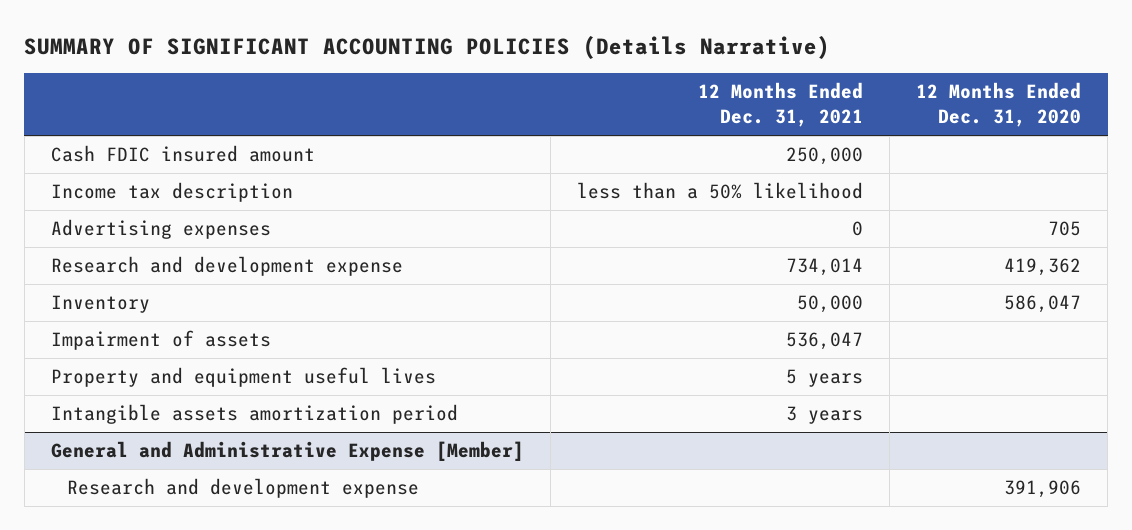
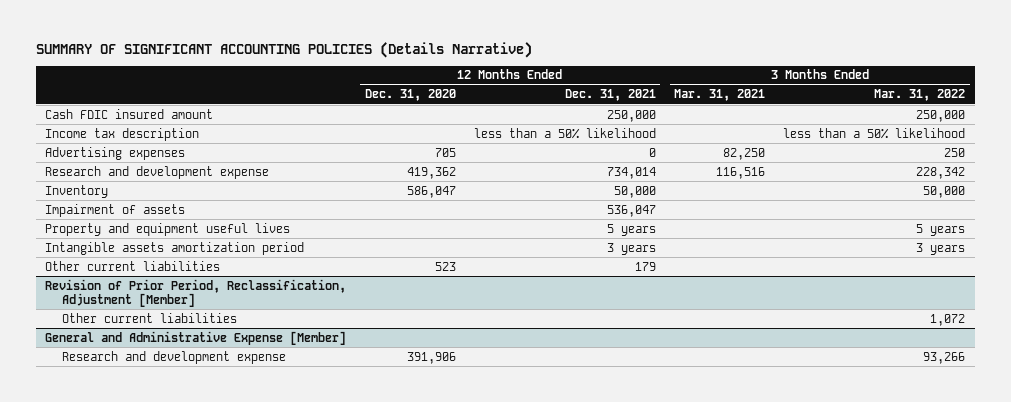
- | 12 Months Ended Dec. 31, 2021 | 12 Months Ended Dec. 31, 2020
+ | 12 Months Ended Dec. 31, 2020 | 12 Months Ended Dec. 31, 2021 | 3 Months Ended Mar. 31, 2021 | 3 Months Ended Mar. 31, 2022
+ Other current liabilities | 523 | 179 | |
+ Revision of Prior Period, Reclassification, Adjustment [Member]
+ Other current liabilities | | | | 1,072

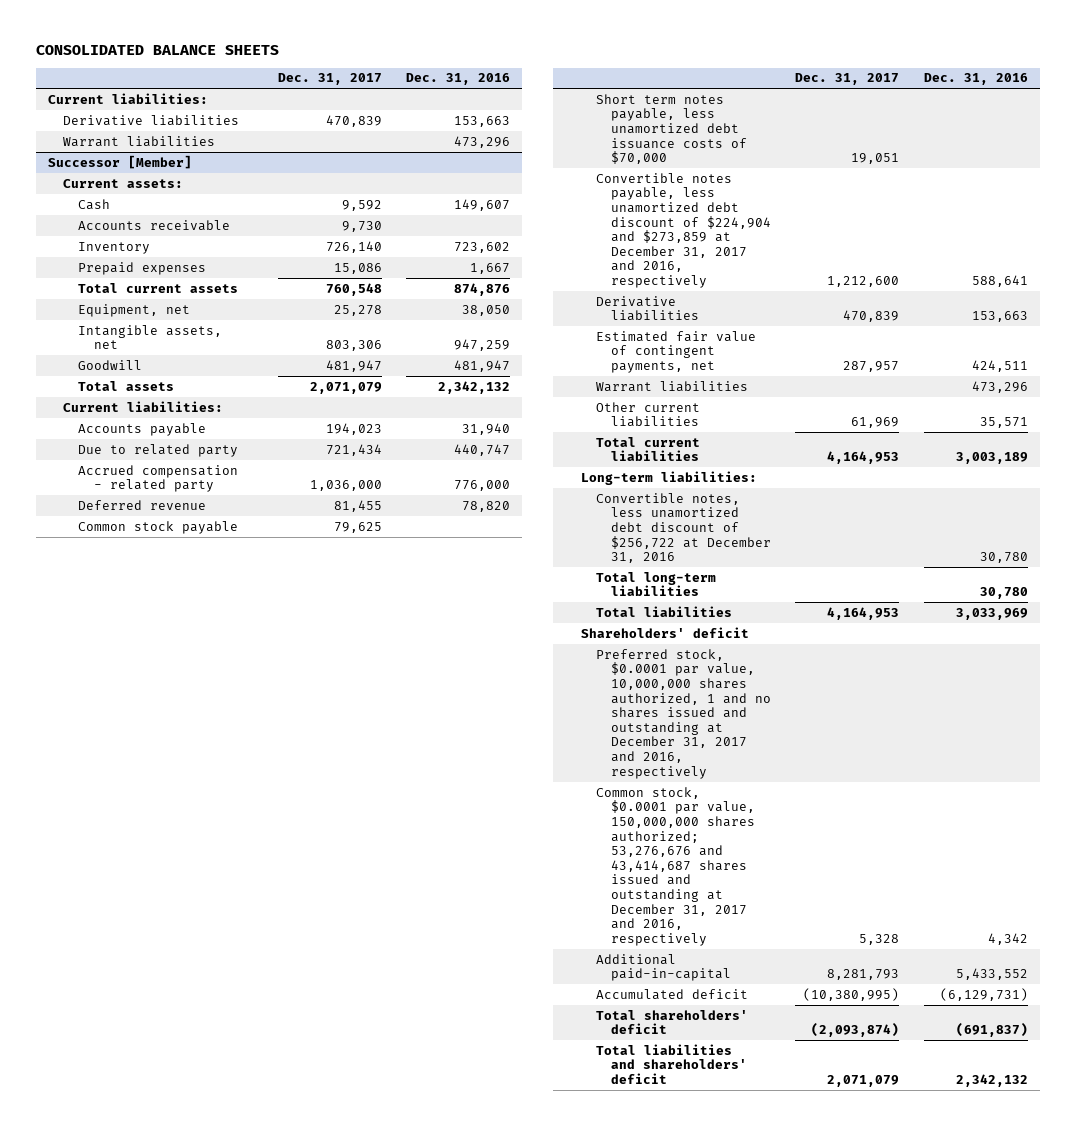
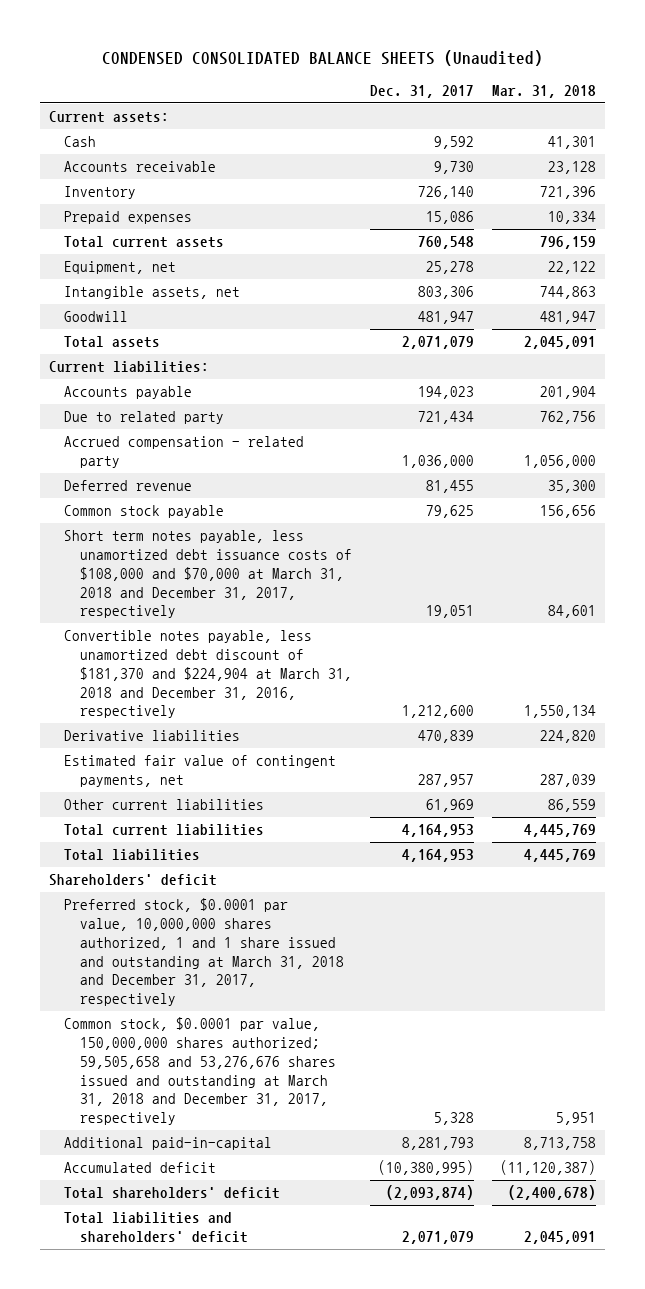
- CONSOLIDATED BALANCE SHEETS
+ CONDENSED CONSOLIDATED BALANCE SHEETS (Unaudited)
- | Dec. 31, 2017 | Dec. 31, 2016
+ | Dec. 31, 2017 | Mar. 31, 2018
- Current liabilities:
- Derivative liabilities | 470,839 | 153,663
- Warrant liabilities | | 473,296
- Successor [Member]
- Short term notes payable, less unamortized debt issuance costs of $70,000 | 19,051 |
- Convertible notes payable, less unamortized debt discount of $224,904 and $273,859 at December 31, 2017 and 2016, respectively | 1,212,600 | 588,641
+ Short term notes payable, less unamortized debt issuance costs of $108,000 and $70,000 at March 31, 2018 and December 31, 2017, respectively | 19,051 | 84,601
+ Convertible notes payable, less unamortized debt discount of $181,370 and $224,904 at March 31, 2018 and December 31, 2016, respectively | 1,212,600 | 1,550,134
- Warrant liabilities | | 473,296
- Long-term liabilities:
- Convertible notes, less unamortized debt discount of $256,722 at December 31, 2016 | | 30,780
- Total long-term liabilities | | 30,780
- Preferred stock, $0.0001 par value, 10,000,000 shares authorized, 1 and no shares issued and outstanding at December 31, 2017 and 2016, respectively
- Common stock, $0.0001 par value, 150,000,000 shares authorized; 53,276,676 and 43,414,687 shares issued and outstanding at December 31, 2017 and 2016, respectively | 5,328 | 4,342
+ Preferred stock, $0.0001 par value, 10,000,000 shares authorized, 1 and 1 share issued and outstanding at March 31, 2018 and December 31, 2017, respectively
+ Common stock, $0.0001 par value, 150,000,000 shares authorized; 59,505,658 and 53,276,676 shares issued and outstanding at March 31, 2018 and December 31, 2017, respectively | 5,328 | 5,951

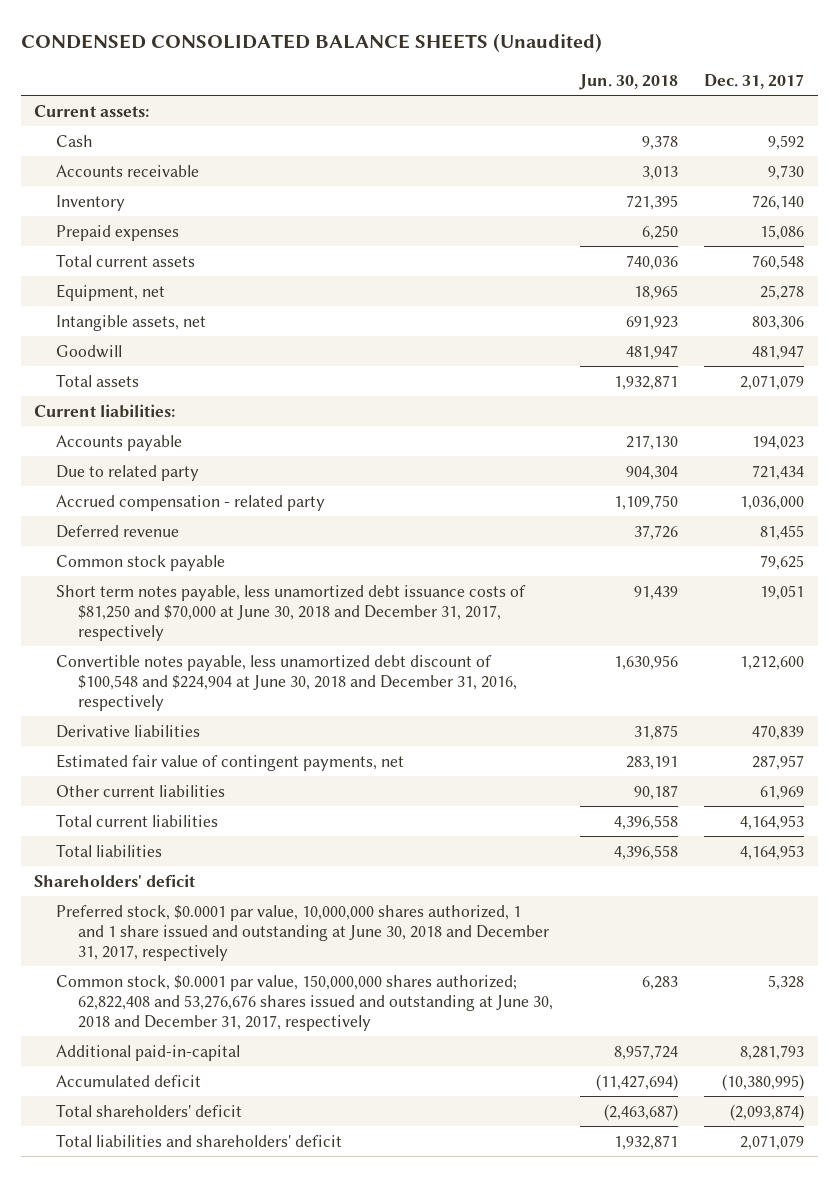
- | Dec. 31, 2017 | Mar. 31, 2018
+ | Jun. 30, 2018 | Dec. 31, 2017
- Short term notes payable, less unamortized debt issuance costs of $108,000 and $70,000 at March 31, 2018 and December 31, 2017, respectively | 19,051 | 84,601
- Convertible notes payable, less unamortized debt discount of $181,370 and $224,904 at March 31, 2018 and December 31, 2016, respectively | 1,212,600 | 1,550,134
+ Short term notes payable, less unamortized debt issuance costs of $81,250 and $70,000 at June 30, 2018 and December 31, 2017, respectively | 91,439 | 19,051
+ Convertible notes payable, less unamortized debt discount of $100,548 and $224,904 at June 30, 2018 and December 31, 2016, respectively | 1,630,956 | 1,212,600
- Preferred stock, $0.0001 par value, 10,000,000 shares authorized, 1 and 1 share issued and outstanding at March 31, 2018 and December 31, 2017, respectively
- Common stock, $0.0001 par value, 150,000,000 shares authorized; 59,505,658 and 53,276,676 shares issued and outstanding at March 31, 2018 and December 31, 2017, respectively | 5,328 | 5,951
+ Preferred stock, $0.0001 par value, 10,000,000 shares authorized, 1 and 1 share issued and outstanding at June 30, 2018 and December 31, 2017, respectively
+ Common stock, $0.0001 par value, 150,000,000 shares authorized; 62,822,408 and 53,276,676 shares issued and outstanding at June 30, 2018 and December 31, 2017, respectively | 6,283 | 5,328

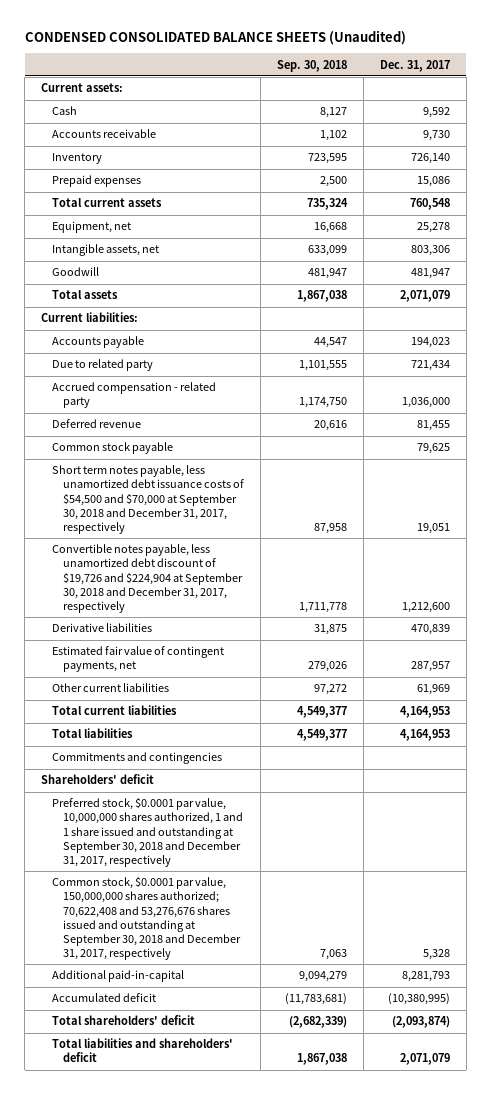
- | Jun. 30, 2018 | Dec. 31, 2017
+ | Sep. 30, 2018 | Dec. 31, 2017
- Short term notes payable, less unamortized debt issuance costs of $81,250 and $70,000 at June 30, 2018 and December 31, 2017, respectively | 91,439 | 19,051
- Convertible notes payable, less unamortized debt discount of $100,548 and $224,904 at June 30, 2018 and December 31, 2016, respectively | 1,630,956 | 1,212,600
+ Short term notes payable, less unamortized debt issuance costs of $54,500 and $70,000 at September 30, 2018 and December 31, 2017, respectively | 87,958 | 19,051
+ Convertible notes payable, less unamortized debt discount of $19,726 and $224,904 at September 30, 2018 and December 31, 2017, respectively | 1,711,778 | 1,212,600
+ Commitments and contingencies
- Preferred stock, $0.0001 par value, 10,000,000 shares authorized, 1 and 1 share issued and outstanding at June 30, 2018 and December 31, 2017, respectively
- Common stock, $0.0001 par value, 150,000,000 shares authorized; 62,822,408 and 53,276,676 shares issued and outstanding at June 30, 2018 and December 31, 2017, respectively | 6,283 | 5,328
+ Preferred stock, $0.0001 par value, 10,000,000 shares authorized, 1 and 1 share issued and outstanding at September 30, 2018 and December 31, 2017, respectively
+ Common stock, $0.0001 par value, 150,000,000 shares authorized; 70,622,408 and 53,276,676 shares issued and outstanding at September 30, 2018 and December 31, 2017, respectively | 7,063 | 5,328

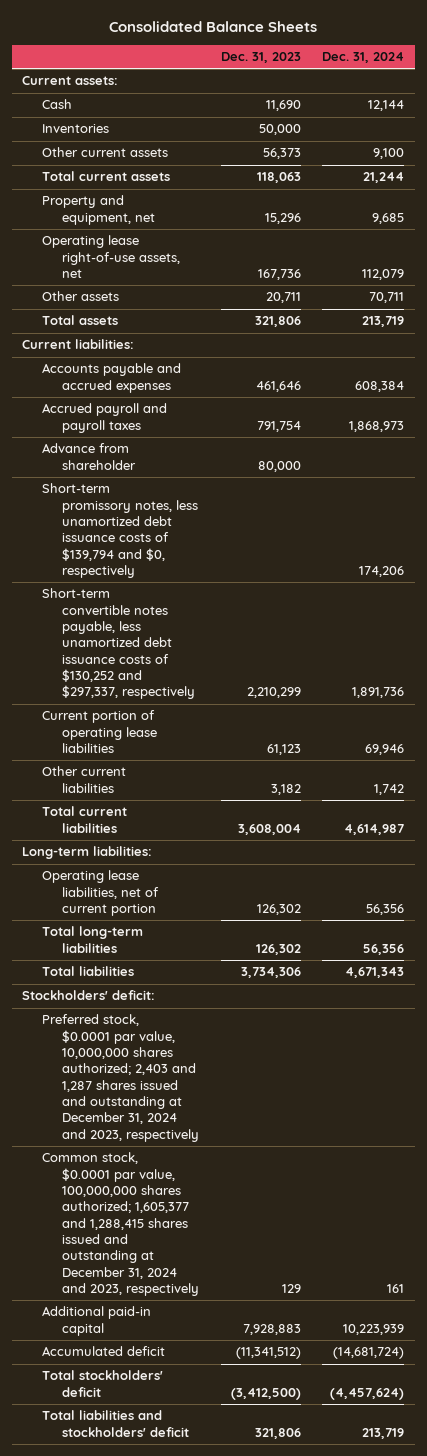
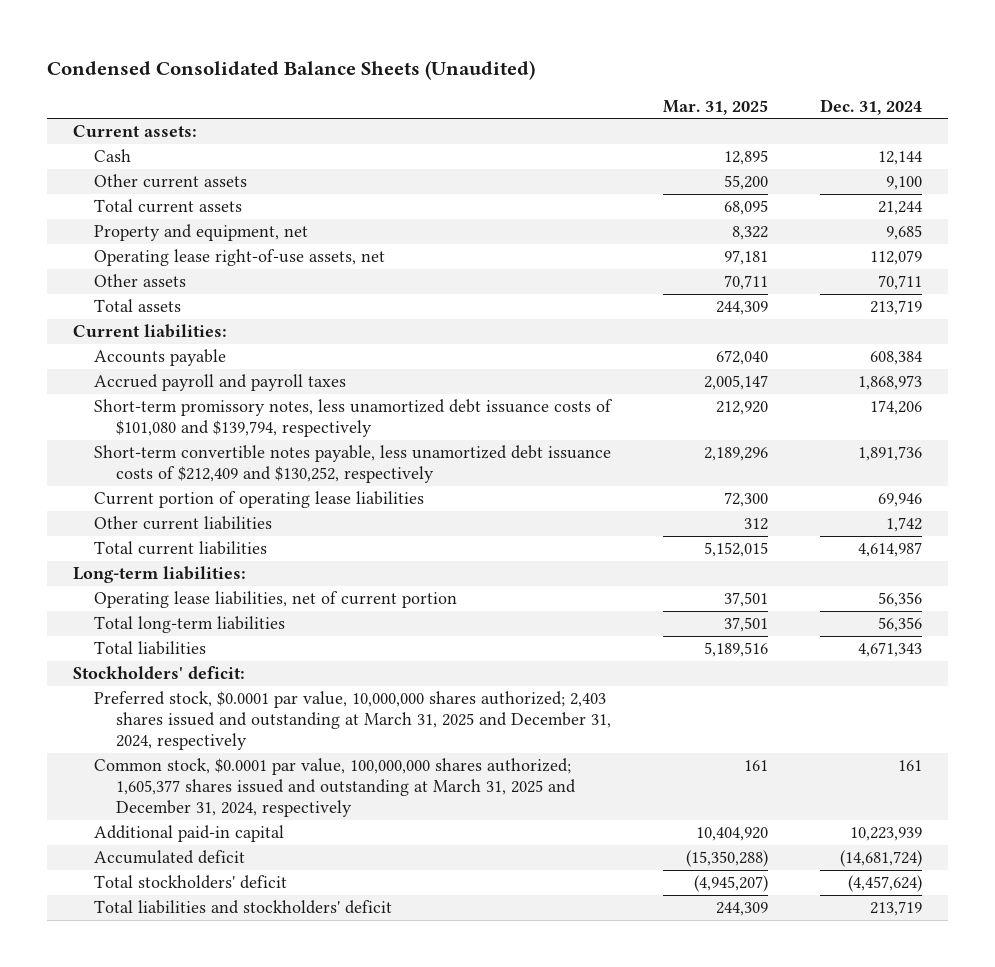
- Consolidated Balance Sheets
+ Condensed Consolidated Balance Sheets (Unaudited)
- | Dec. 31, 2023 | Dec. 31, 2024
+ | Mar. 31, 2025 | Dec. 31, 2024
- Inventories | 50,000 |
- Accounts payable and accrued expenses | 461,646 | 608,384
+ Accounts payable | 672,040 | 608,384
- Advance from shareholder | 80,000 |
- Short-term promissory notes, less unamortized debt issuance costs of $139,794 and $0, respectively | | 174,206
- Short-term convertible notes payable, less unamortized debt issuance costs of $130,252 and $297,337, respectively | 2,210,299 | 1,891,736
+ Short-term promissory notes, less unamortized debt issuance costs of $101,080 and $139,794, respectively | 212,920 | 174,206
+ Short-term convertible notes payable, less unamortized debt issuance costs of $212,409 and $130,252, respectively | 2,189,296 | 1,891,736
- Preferred stock, $0.0001 par value, 10,000,000 shares authorized; 2,403 and 1,287 shares issued and outstanding at December 31, 2024 and 2023, respectively
- Common stock, $0.0001 par value, 100,000,000 shares authorized; 1,605,377 and 1,288,415 shares issued and outstanding at December 31, 2024 and 2023, respectively | 129 | 161
+ Preferred stock, $0.0001 par value, 10,000,000 shares authorized; 2,403 shares issued and outstanding at March 31, 2025 and December 31, 2024, respectively
+ Common stock, $0.0001 par value, 100,000,000 shares authorized; 1,605,377 shares issued and outstanding at March 31, 2025 and December 31, 2024, respectively | 161 | 161

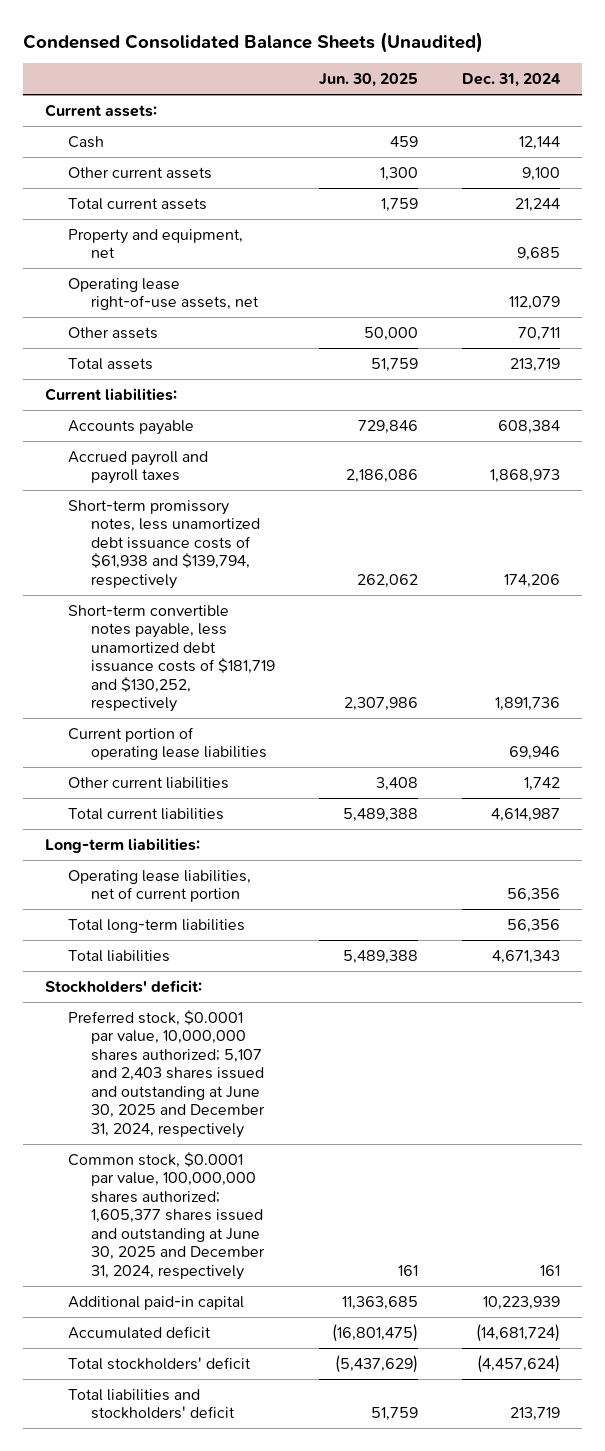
- | Mar. 31, 2025 | Dec. 31, 2024
+ | Jun. 30, 2025 | Dec. 31, 2024
- Short-term promissory notes, less unamortized debt issuance costs of $101,080 and $139,794, respectively | 212,920 | 174,206
- Short-term convertible notes payable, less unamortized debt issuance costs of $212,409 and $130,252, respectively | 2,189,296 | 1,891,736
+ Short-term promissory notes, less unamortized debt issuance costs of $61,938 and $139,794, respectively | 262,062 | 174,206
+ Short-term convertible notes payable, less unamortized debt issuance costs of $181,719 and $130,252, respectively | 2,307,986 | 1,891,736
- Preferred stock, $0.0001 par value, 10,000,000 shares authorized; 2,403 shares issued and outstanding at March 31, 2025 and December 31, 2024, respectively
- Common stock, $0.0001 par value, 100,000,000 shares authorized; 1,605,377 shares issued and outstanding at March 31, 2025 and December 31, 2024, respectively | 161 | 161
+ Preferred stock, $0.0001 par value, 10,000,000 shares authorized; 5,107 and 2,403 shares issued and outstanding at June 30, 2025 and December 31, 2024, respectively
+ Common stock, $0.0001 par value, 100,000,000 shares authorized; 1,605,377 shares issued and outstanding at June 30, 2025 and December 31, 2024, respectively | 161 | 161

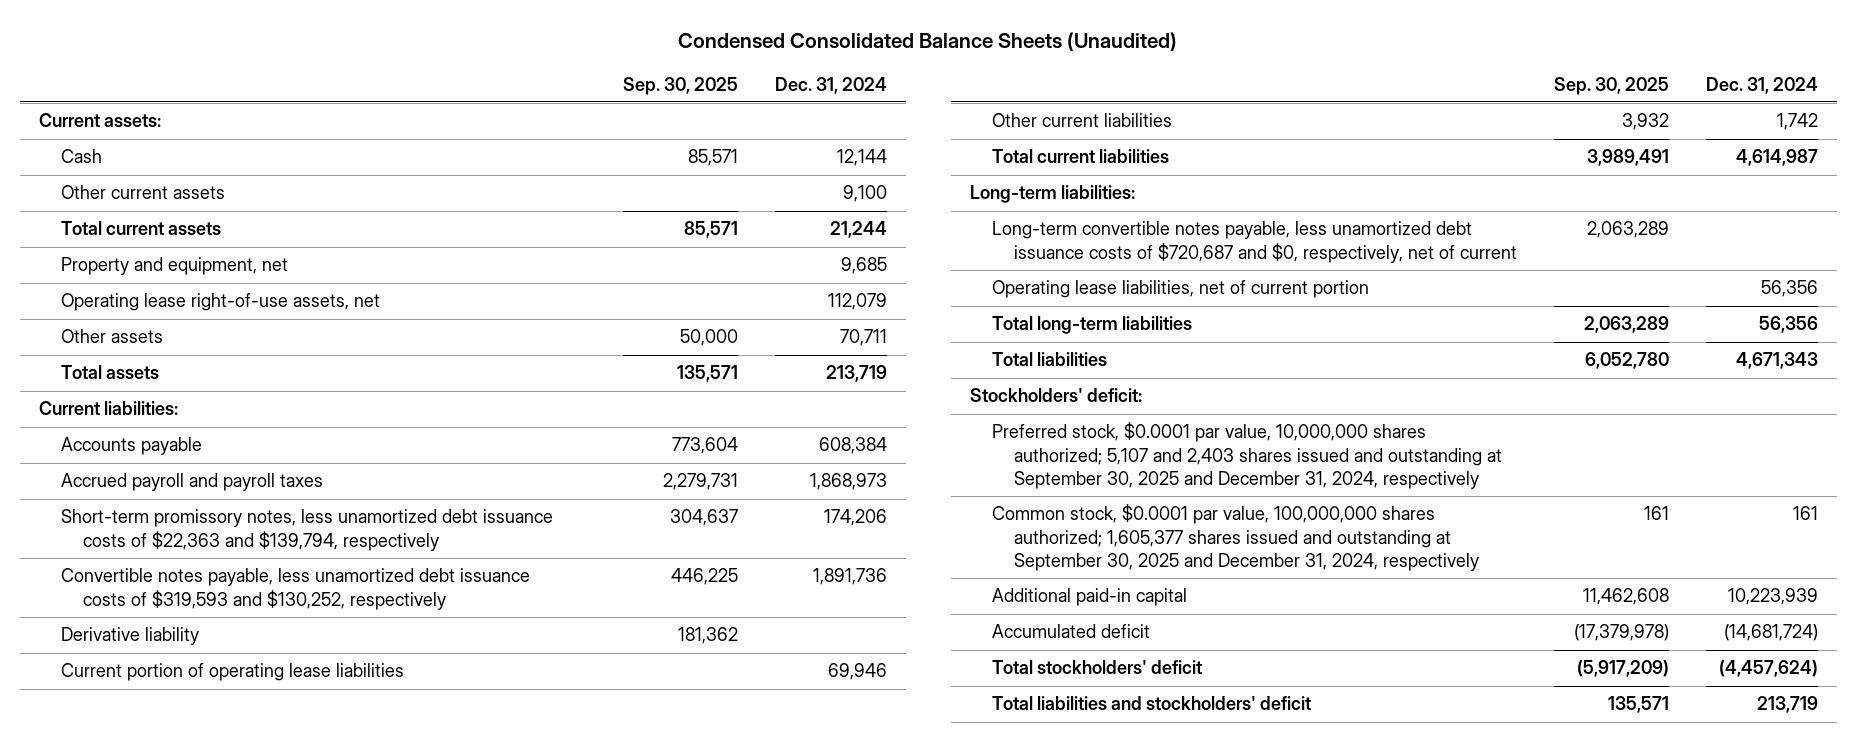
- | Jun. 30, 2025 | Dec. 31, 2024
+ | Sep. 30, 2025 | Dec. 31, 2024
- Short-term promissory notes, less unamortized debt issuance costs of $61,938 and $139,794, respectively | 262,062 | 174,206
- Short-term convertible notes payable, less unamortized debt issuance costs of $181,719 and $130,252, respectively | 2,307,986 | 1,891,736
+ Short-term promissory notes, less unamortized debt issuance costs of $22,363 and $139,794, respectively | 304,637 | 174,206
+ Convertible notes payable, less unamortized debt issuance costs of $319,593 and $130,252, respectively | 446,225 | 1,891,736
+ Derivative liability | 181,362 |
+ Long-term convertible notes payable, less unamortized debt issuance costs of $720,687 and $0, respectively, net of current | 2,063,289 |
- Preferred stock, $0.0001 par value, 10,000,000 shares authorized; 5,107 and 2,403 shares issued and outstanding at June 30, 2025 and December 31, 2024, respectively
- Common stock, $0.0001 par value, 100,000,000 shares authorized; 1,605,377 shares issued and outstanding at June 30, 2025 and December 31, 2024, respectively | 161 | 161
+ Preferred stock, $0.0001 par value, 10,000,000 shares authorized; 5,107 and 2,403 shares issued and outstanding at September 30, 2025 and December 31, 2024, respectively
+ Common stock, $0.0001 par value, 100,000,000 shares authorized; 1,605,377 shares issued and outstanding at September 30, 2025 and December 31, 2024, respectively | 161 | 161

